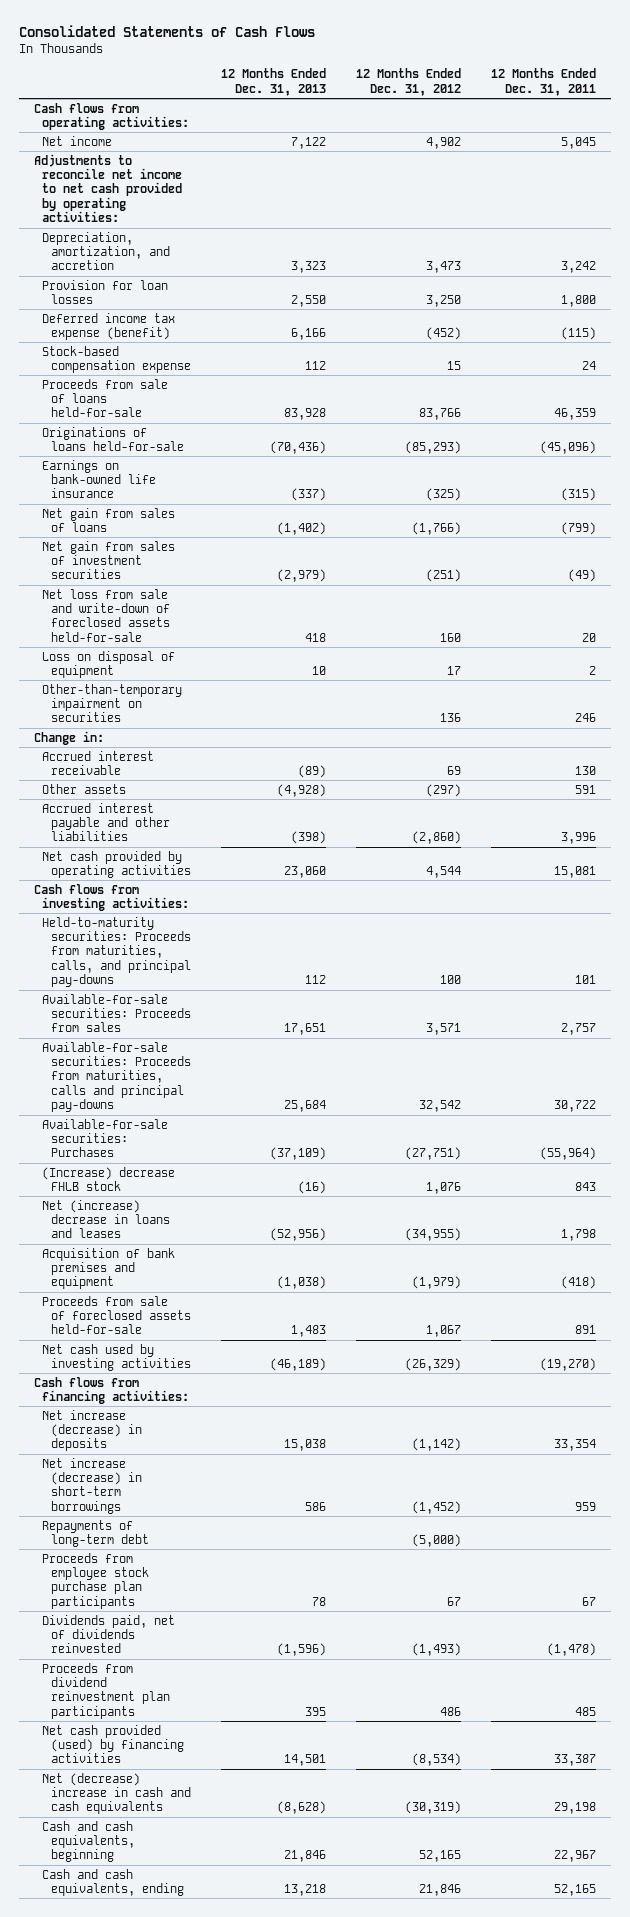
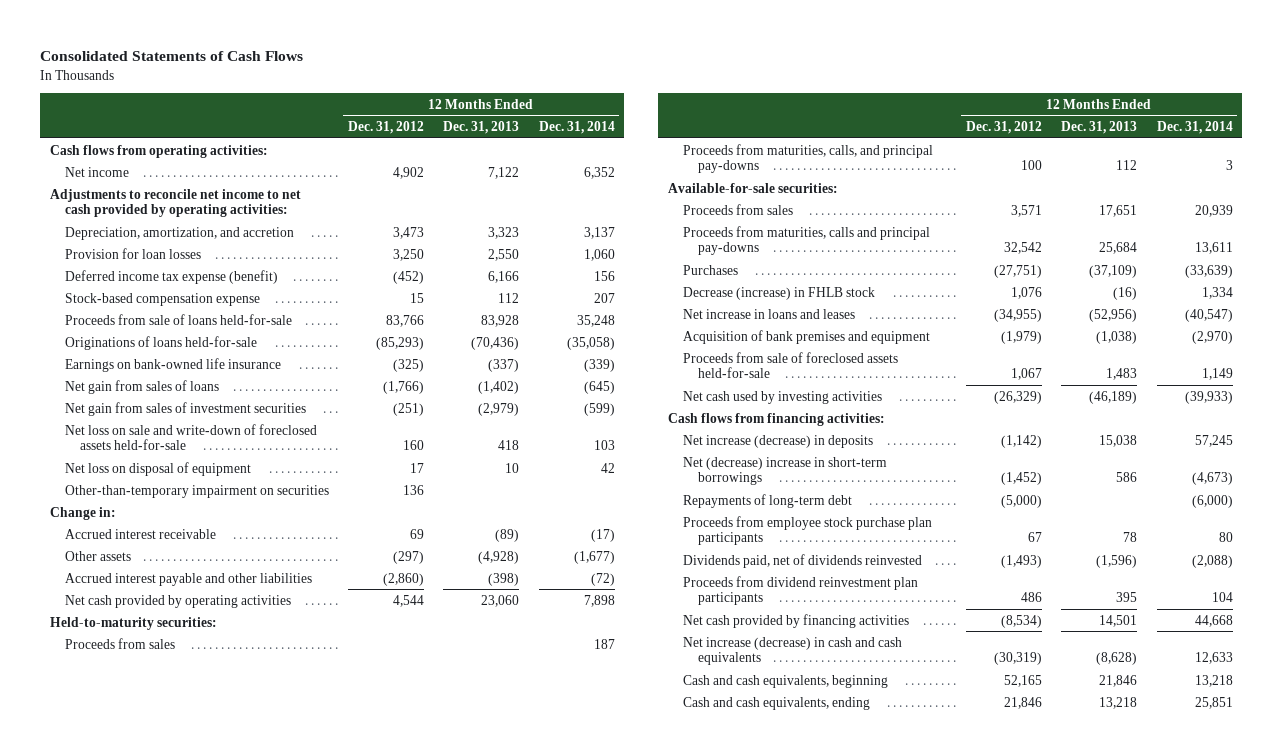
- | 12 Months Ended Dec. 31, 2013 | 12 Months Ended Dec. 31, 2012 | 12 Months Ended Dec. 31, 2011
+ | 12 Months Ended Dec. 31, 2012 | 12 Months Ended Dec. 31, 2013 | 12 Months Ended Dec. 31, 2014
- Net loss from sale and write-down of foreclosed assets held-for-sale | 418 | 160 | 20
- Loss on disposal of equipment | 10 | 17 | 2
+ Net loss on sale and write-down of foreclosed assets held-for-sale | 160 | 418 | 103
+ Net loss on disposal of equipment | 17 | 10 | 42
- Cash flows from investing activities:
- Held-to-maturity securities: Proceeds from maturities, calls, and principal pay-downs | 112 | 100 | 101
- Available-for-sale securities: Proceeds from sales | 17,651 | 3,571 | 2,757
- Available-for-sale securities: Proceeds from maturities, calls and principal pay-downs | 25,684 | 32,542 | 30,722
- Available-for-sale securities: Purchases | (37,109) | (27,751) | (55,964)
- (Increase) decrease FHLB stock | (16) | 1,076 | 843
- Net (increase) decrease in loans and leases | (52,956) | (34,955) | 1,798
+ Held-to-maturity securities:
+ Proceeds from sales | | | 187
+ Proceeds from maturities, calls, and principal pay-downs | 100 | 112 | 3
+ Available-for-sale securities:
+ Proceeds from sales | 3,571 | 17,651 | 20,939
+ Proceeds from maturities, calls and principal pay-downs | 32,542 | 25,684 | 13,611
+ Purchases | (27,751) | (37,109) | (33,639)
+ Decrease (increase) in FHLB stock | 1,076 | (16) | 1,334
+ Net increase in loans and leases | (34,955) | (52,956) | (40,547)
- Net increase (decrease) in short-term borrowings | 586 | (1,452) | 959
+ Net (decrease) increase in short-term borrowings | (1,452) | 586 | (4,673)
- Net cash provided (used) by financing activities | 14,501 | (8,534) | 33,387
- Net (decrease) increase in cash and cash equivalents | (8,628) | (30,319) | 29,198
+ Net cash provided by financing activities | (8,534) | 14,501 | 44,668
+ Net increase (decrease) in cash and cash equivalents | (30,319) | (8,628) | 12,633

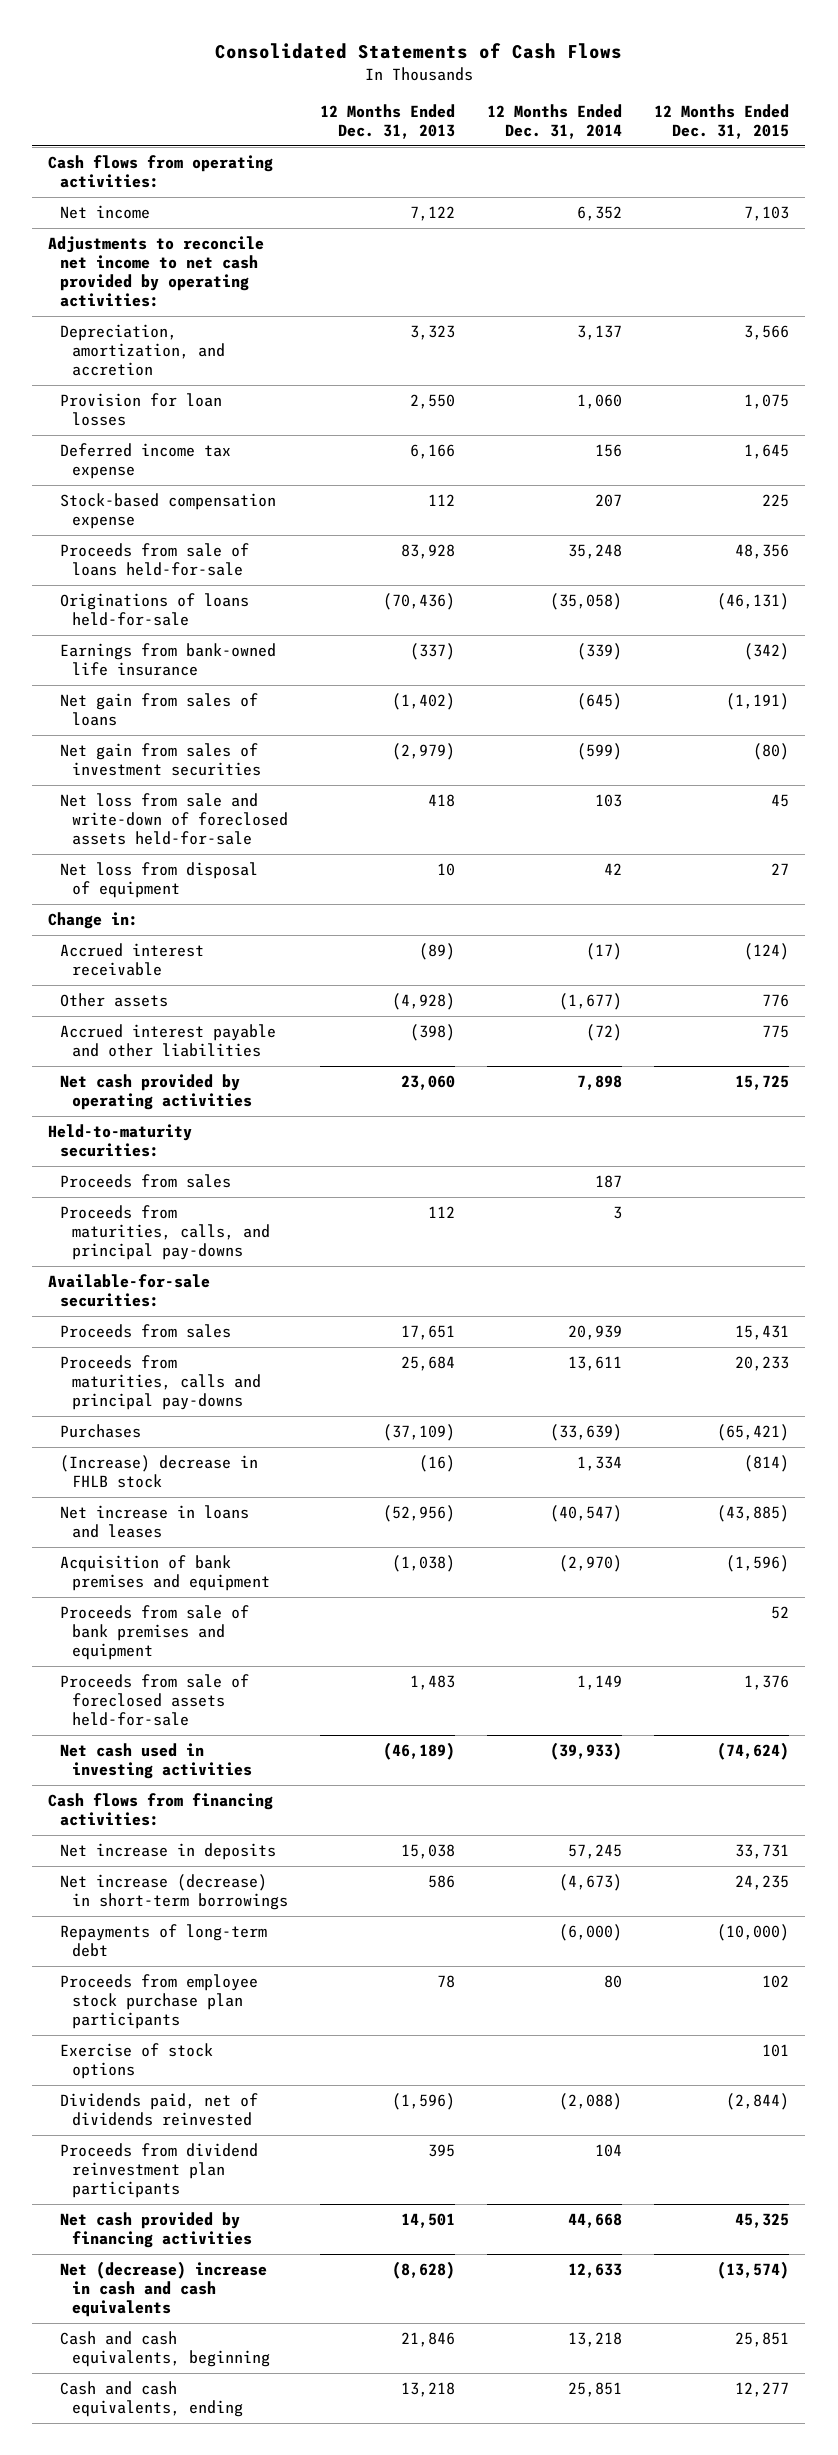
- | 12 Months Ended Dec. 31, 2012 | 12 Months Ended Dec. 31, 2013 | 12 Months Ended Dec. 31, 2014
+ | 12 Months Ended Dec. 31, 2013 | 12 Months Ended Dec. 31, 2014 | 12 Months Ended Dec. 31, 2015
- Deferred income tax expense (benefit) | (452) | 6,166 | 156
+ Deferred income tax expense | 6,166 | 156 | 1,645
- Earnings on bank-owned life insurance | (325) | (337) | (339)
+ Earnings from bank-owned life insurance | (337) | (339) | (342)
- Net loss on sale and write-down of foreclosed assets held-for-sale | 160 | 418 | 103
- Net loss on disposal of equipment | 17 | 10 | 42
- Other-than-temporary impairment on securities | 136 | |
+ Net loss from sale and write-down of foreclosed assets held-for-sale | 418 | 103 | 45
+ Net loss from disposal of equipment | 10 | 42 | 27
- Decrease (increase) in FHLB stock | 1,076 | (16) | 1,334
+ (Increase) decrease in FHLB stock | (16) | 1,334 | (814)
+ Proceeds from sale of bank premises and equipment | | | 52
- Net cash used by investing activities | (26,329) | (46,189) | (39,933)
+ Net cash used in investing activities | (46,189) | (39,933) | (74,624)
- Net increase (decrease) in deposits | (1,142) | 15,038 | 57,245
- Net (decrease) increase in short-term borrowings | (1,452) | 586 | (4,673)
+ Net increase in deposits | 15,038 | 57,245 | 33,731
+ Net increase (decrease) in short-term borrowings | 586 | (4,673) | 24,235
+ Exercise of stock options | | | 101
- Net increase (decrease) in cash and cash equivalents | (30,319) | (8,628) | 12,633
+ Net (decrease) increase in cash and cash equivalents | (8,628) | 12,633 | (13,574)

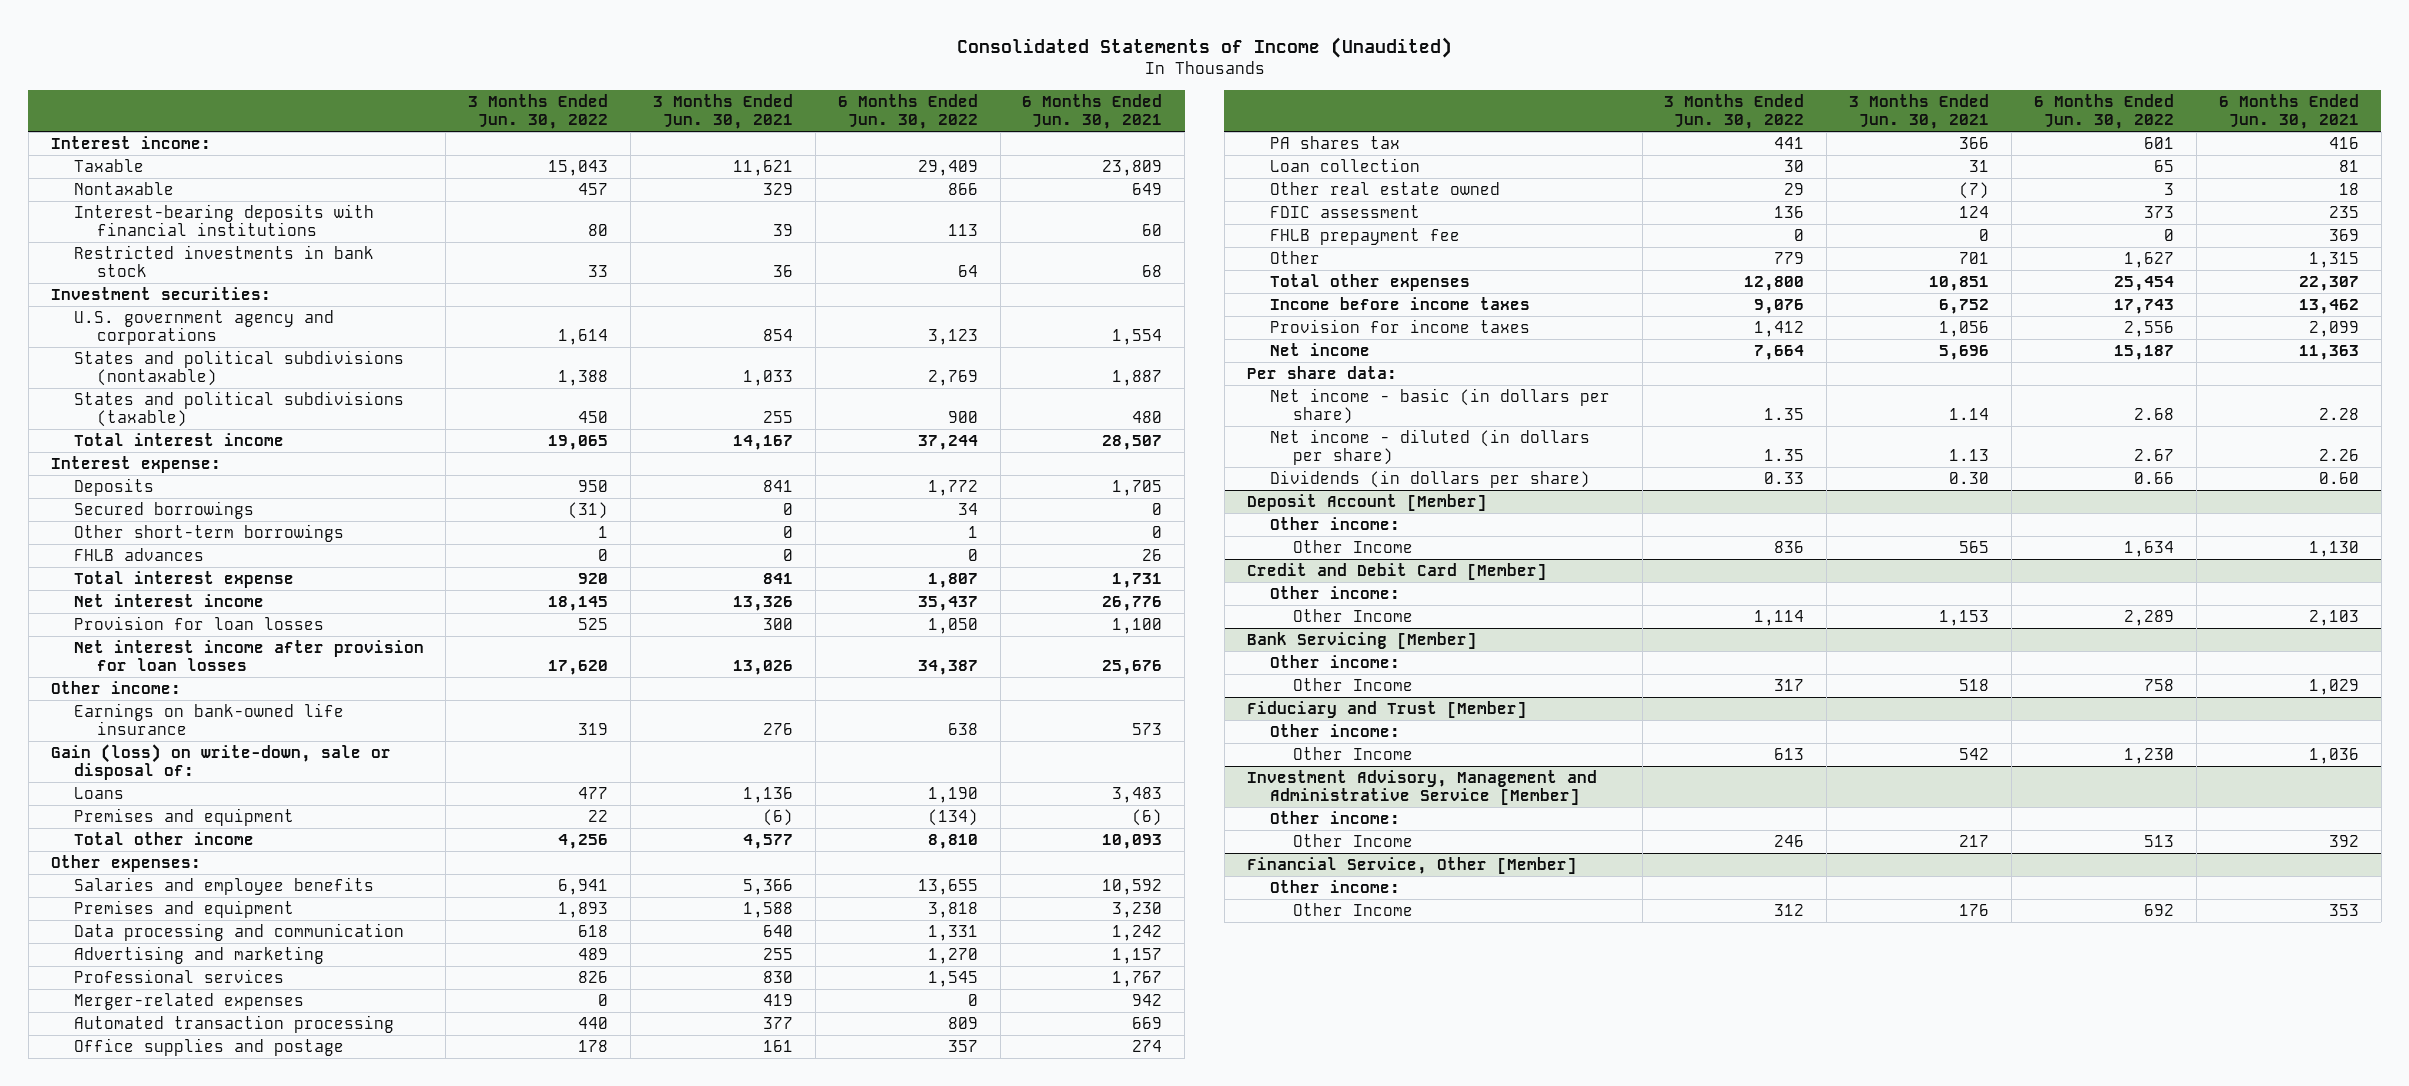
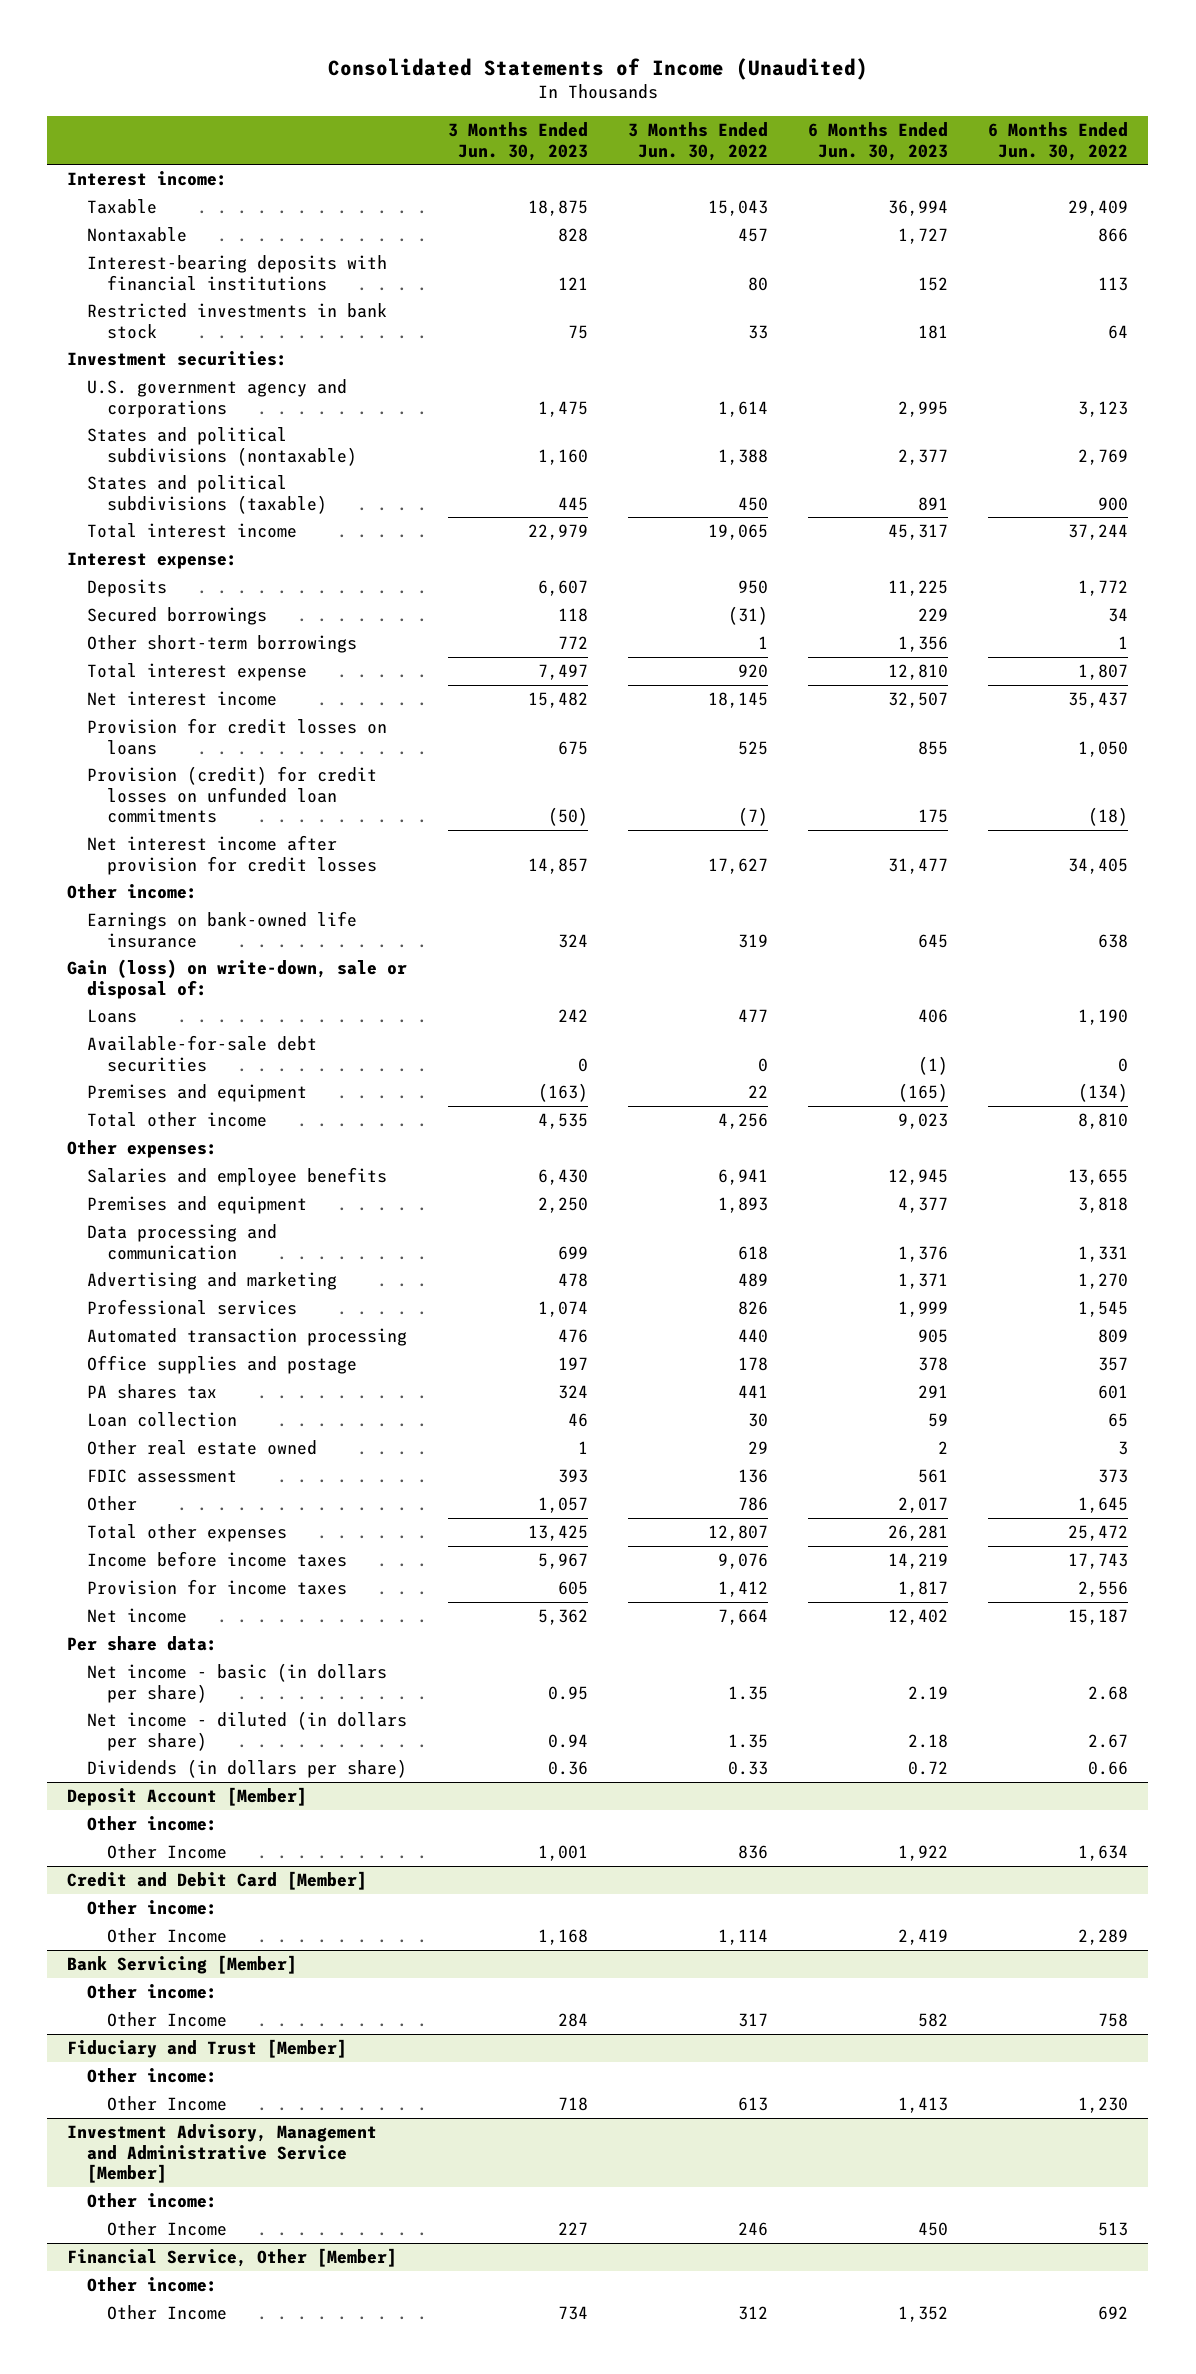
- | 3 Months Ended Jun. 30, 2022 | 3 Months Ended Jun. 30, 2021 | 6 Months Ended Jun. 30, 2022 | 6 Months Ended Jun. 30, 2021
+ | 3 Months Ended Jun. 30, 2023 | 3 Months Ended Jun. 30, 2022 | 6 Months Ended Jun. 30, 2023 | 6 Months Ended Jun. 30, 2022
- FHLB advances | 0 | 0 | 0 | 26
- Provision for loan losses | 525 | 300 | 1,050 | 1,100
- Net interest income after provision for loan losses | 17,620 | 13,026 | 34,387 | 25,676
+ Provision for credit losses on loans | 675 | 525 | 855 | 1,050
+ Provision (credit) for credit losses on unfunded loan commitments | (50) | (7) | 175 | (18)
+ Net interest income after provision for credit losses | 14,857 | 17,627 | 31,477 | 34,405
+ Available-for-sale debt securities | 0 | 0 | (1) | 0
- Merger-related expenses | 0 | 419 | 0 | 942
- FHLB prepayment fee | 0 | 0 | 0 | 369
- Other | 779 | 701 | 1,627 | 1,315
- Total other expenses | 12,800 | 10,851 | 25,454 | 22,307
+ Other | 1,057 | 786 | 2,017 | 1,645
+ Total other expenses | 13,425 | 12,807 | 26,281 | 25,472

